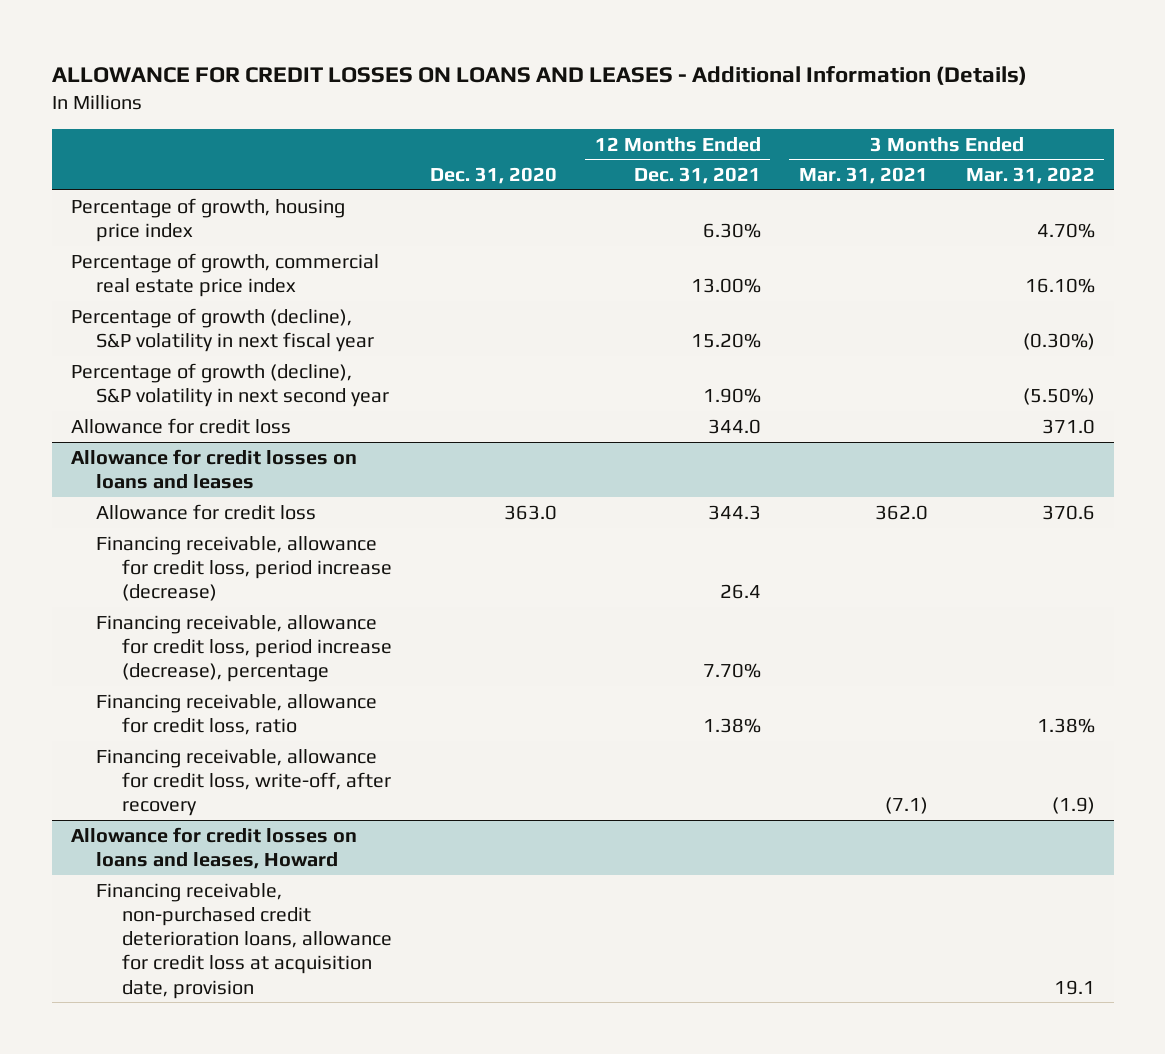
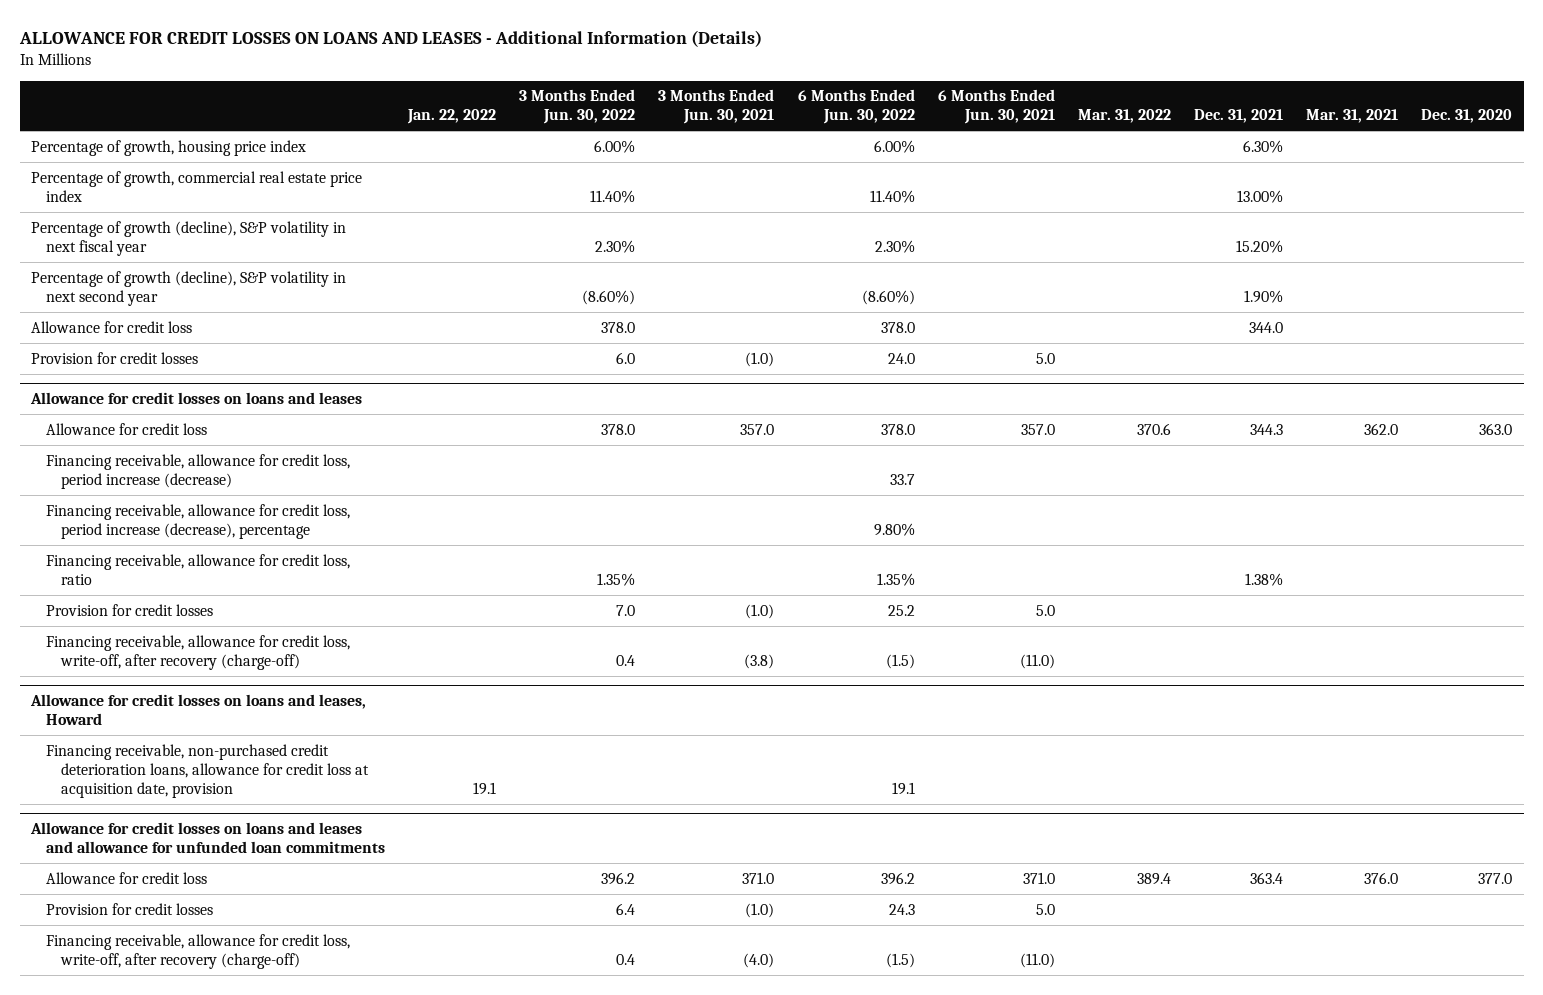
- | Dec. 31, 2020 | 12 Months Ended Dec. 31, 2021 | 3 Months Ended Mar. 31, 2021 | 3 Months Ended Mar. 31, 2022
+ | Jan. 22, 2022 | 3 Months Ended Jun. 30, 2022 | 3 Months Ended Jun. 30, 2021 | 6 Months Ended Jun. 30, 2022 | 6 Months Ended Jun. 30, 2021 | Mar. 31, 2022 | Dec. 31, 2021 | Mar. 31, 2021 | Dec. 31, 2020
+ Provision for credit losses | | 6.0 | (1.0) | 24.0 | 5.0 | | | |
@ Allowance for credit losses on loans and leases
- Financing receivable, allowance for credit loss, write-off, after recovery | | | (7.1) | (1.9)
+ Provision for credit losses | | 7.0 | (1.0) | 25.2 | 5.0 | | | |
+ Financing receivable, allowance for credit loss, write-off, after recovery (charge-off) | | 0.4 | (3.8) | (1.5) | (11.0) | | | |
+ Allowance for credit losses on loans and leases and allowance for unfunded loan commitments
+ Allowance for credit loss | | 396.2 | 371.0 | 396.2 | 371.0 | 389.4 | 363.4 | 376.0 | 377.0
+ Provision for credit losses | | 6.4 | (1.0) | 24.3 | 5.0 | | | |
+ Financing receivable, allowance for credit loss, write-off, after recovery (charge-off) | | 0.4 | (4.0) | (1.5) | (11.0) | | | |

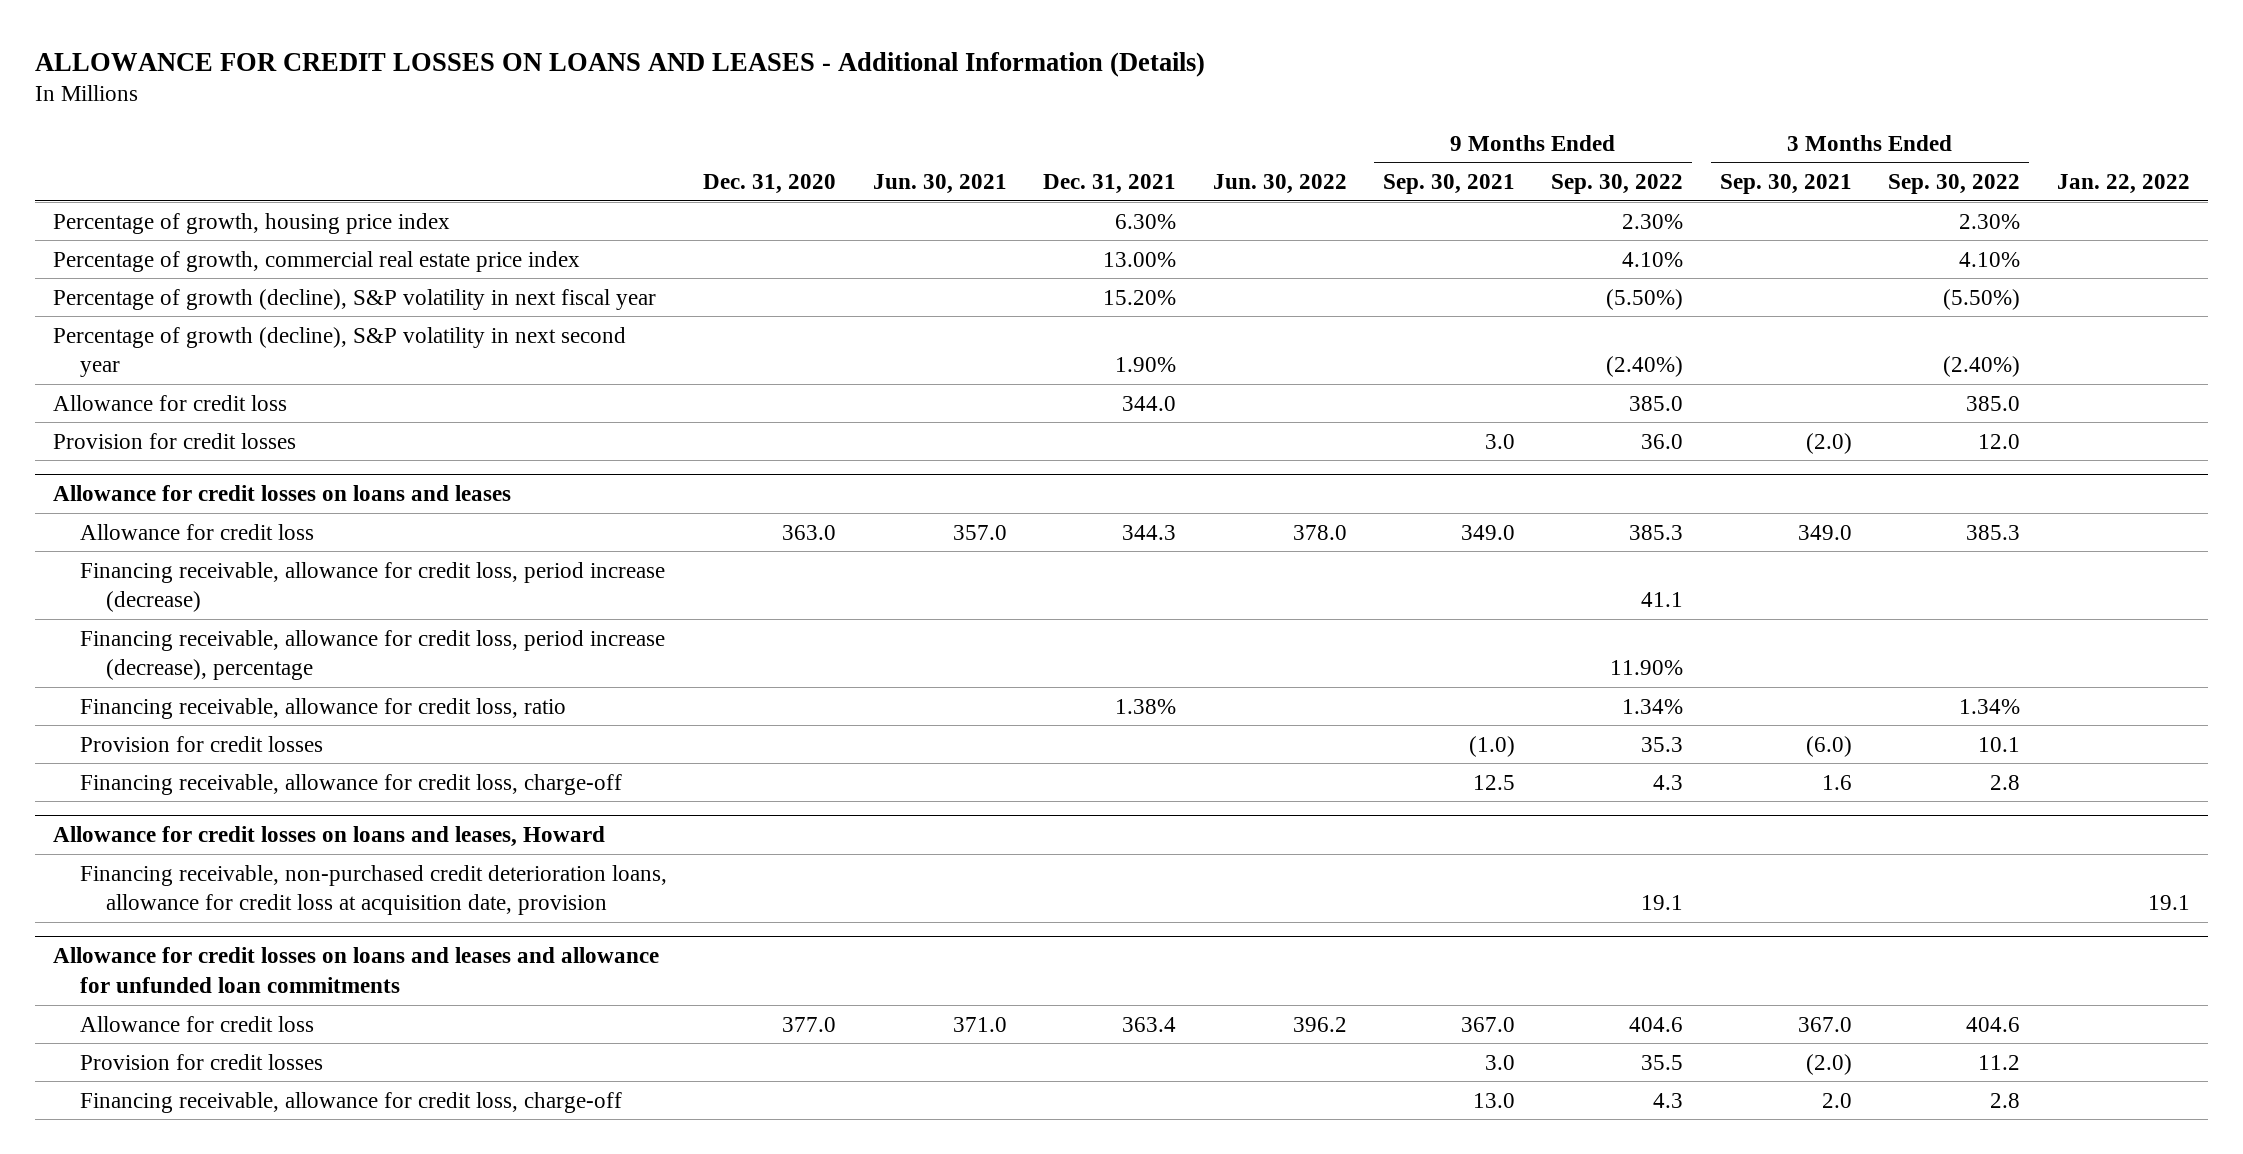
- | Jan. 22, 2022 | 3 Months Ended Jun. 30, 2022 | 3 Months Ended Jun. 30, 2021 | 6 Months Ended Jun. 30, 2022 | 6 Months Ended Jun. 30, 2021 | Mar. 31, 2022 | Dec. 31, 2021 | Mar. 31, 2021 | Dec. 31, 2020
+ | Dec. 31, 2020 | Jun. 30, 2021 | Dec. 31, 2021 | Jun. 30, 2022 | 9 Months Ended Sep. 30, 2021 | 9 Months Ended Sep. 30, 2022 | 3 Months Ended Sep. 30, 2021 | 3 Months Ended Sep. 30, 2022 | Jan. 22, 2022
@ Allowance for credit losses on loans and leases
- Financing receivable, allowance for credit loss, write-off, after recovery (charge-off) | | 0.4 | (3.8) | (1.5) | (11.0) | | | |
+ Financing receivable, allowance for credit loss, charge-off | | | | | 12.5 | 4.3 | 1.6 | 2.8 |
@ Allowance for credit losses on loans and leases and allowance for unfunded loan commitments
- Financing receivable, allowance for credit loss, write-off, after recovery (charge-off) | | 0.4 | (4.0) | (1.5) | (11.0) | | | |
+ Financing receivable, allowance for credit loss, charge-off | | | | | 13.0 | 4.3 | 2.0 | 2.8 |

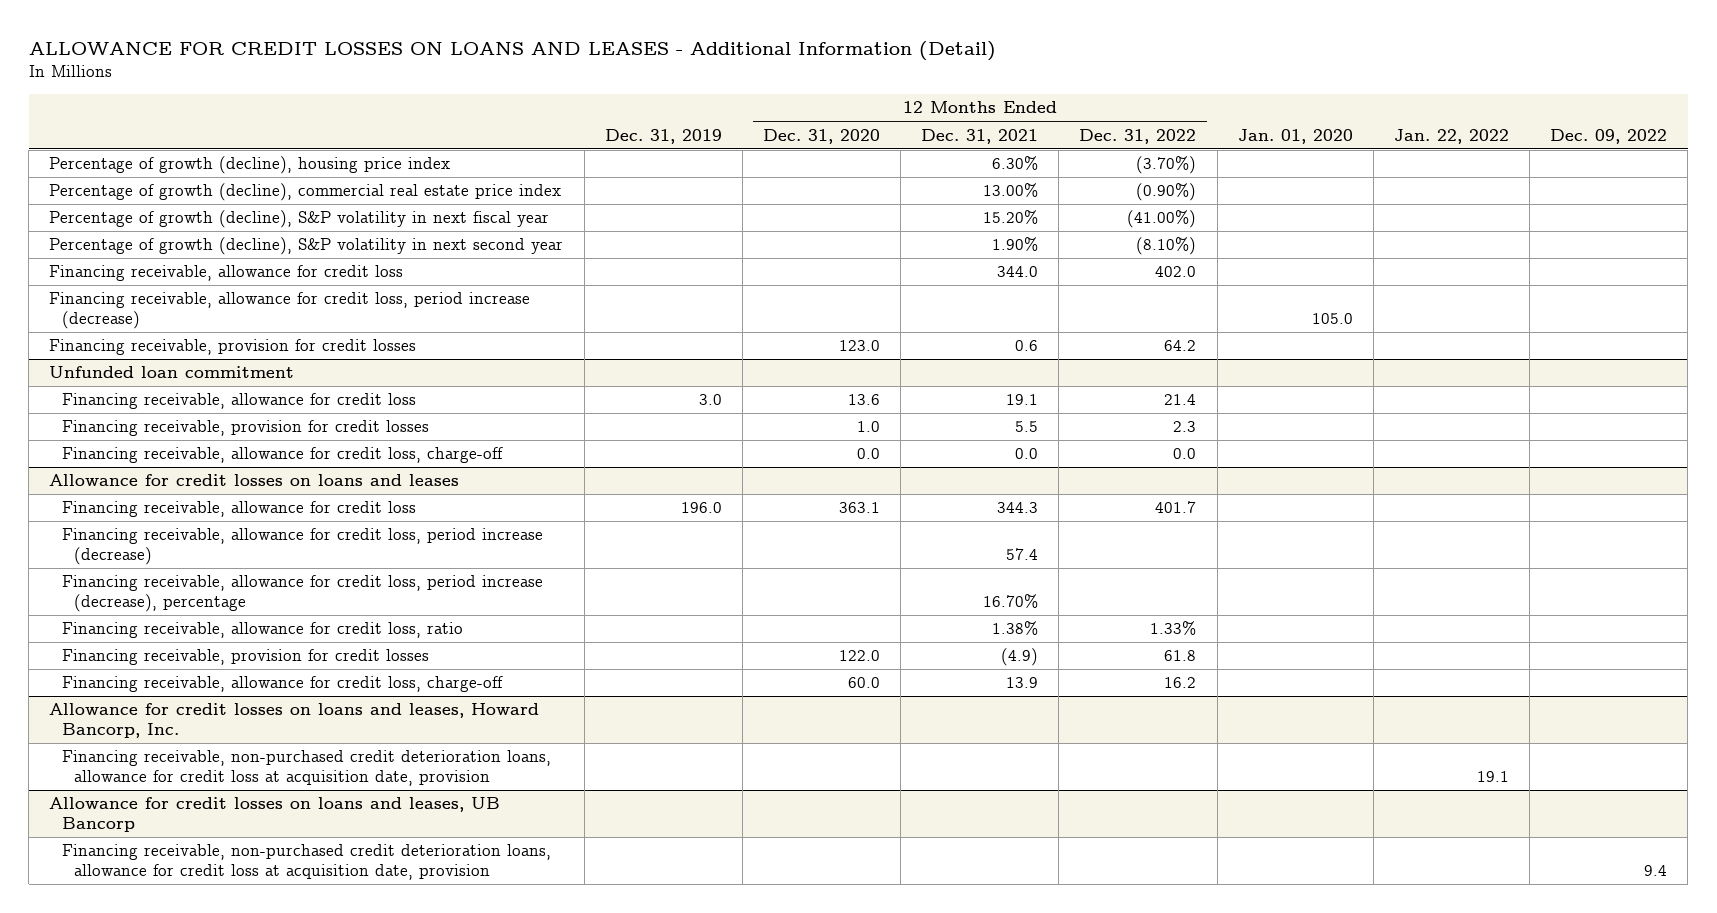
- ALLOWANCE FOR CREDIT LOSSES ON LOANS AND LEASES - Additional Information (Details)
+ ALLOWANCE FOR CREDIT LOSSES ON LOANS AND LEASES - Additional Information (Detail)
- | Dec. 31, 2020 | Jun. 30, 2021 | Dec. 31, 2021 | Jun. 30, 2022 | 9 Months Ended Sep. 30, 2021 | 9 Months Ended Sep. 30, 2022 | 3 Months Ended Sep. 30, 2021 | 3 Months Ended Sep. 30, 2022 | Jan. 22, 2022
+ | Dec. 31, 2019 | 12 Months Ended Dec. 31, 2020 | 12 Months Ended Dec. 31, 2021 | 12 Months Ended Dec. 31, 2022 | Jan. 01, 2020 | Jan. 22, 2022 | Dec. 09, 2022
- Percentage of growth, housing price index | | | 6.30% | | | 2.30% | | 2.30% |
- Percentage of growth, commercial real estate price index | | | 13.00% | | | 4.10% | | 4.10% |
+ Percentage of growth (decline), housing price index | | | 6.30% | (3.70%) | | |
+ Percentage of growth (decline), commercial real estate price index | | | 13.00% | (0.90%) | | |
- Allowance for credit loss | | | 344.0 | | | 385.0 | | 385.0 |
- Provision for credit losses | | | | | 3.0 | 36.0 | (2.0) | 12.0 |
+ Financing receivable, allowance for credit loss | | | 344.0 | 402.0 | | |
+ Financing receivable, allowance for credit loss, period increase (decrease) | | | | | 105.0 | |
+ Financing receivable, provision for credit losses | | 123.0 | 0.6 | 64.2 | | |
+ Unfunded loan commitment
+ Financing receivable, allowance for credit loss | 3.0 | 13.6 | 19.1 | 21.4 | | |
+ Financing receivable, provision for credit losses | | 1.0 | 5.5 | 2.3 | | |
+ Financing receivable, allowance for credit loss, charge-off | | 0.0 | 0.0 | 0.0 | | |
@ Allowance for credit losses on loans and leases
- Allowance for credit loss | 363.0 | 357.0 | 344.3 | 378.0 | 349.0 | 385.3 | 349.0 | 385.3 |
+ Financing receivable, allowance for credit loss | 196.0 | 363.1 | 344.3 | 401.7 | | |
- Provision for credit losses | | | | | (1.0) | 35.3 | (6.0) | 10.1 |
+ Financing receivable, provision for credit losses | | 122.0 | (4.9) | 61.8 | | |
- Allowance for credit losses on loans and leases, Howard
+ Allowance for credit losses on loans and leases, Howard Bancorp, Inc.
- Allowance for credit losses on loans and leases and allowance for unfunded loan commitments
- Allowance for credit loss | 377.0 | 371.0 | 363.4 | 396.2 | 367.0 | 404.6 | 367.0 | 404.6 |
- Provision for credit losses | | | | | 3.0 | 35.5 | (2.0) | 11.2 |
- Financing receivable, allowance for credit loss, charge-off | | | | | 13.0 | 4.3 | 2.0 | 2.8 |
+ Allowance for credit losses on loans and leases, UB Bancorp
+ Financing receivable, non-purchased credit deterioration loans, allowance for credit loss at acquisition date, provision | | | | | | | 9.4

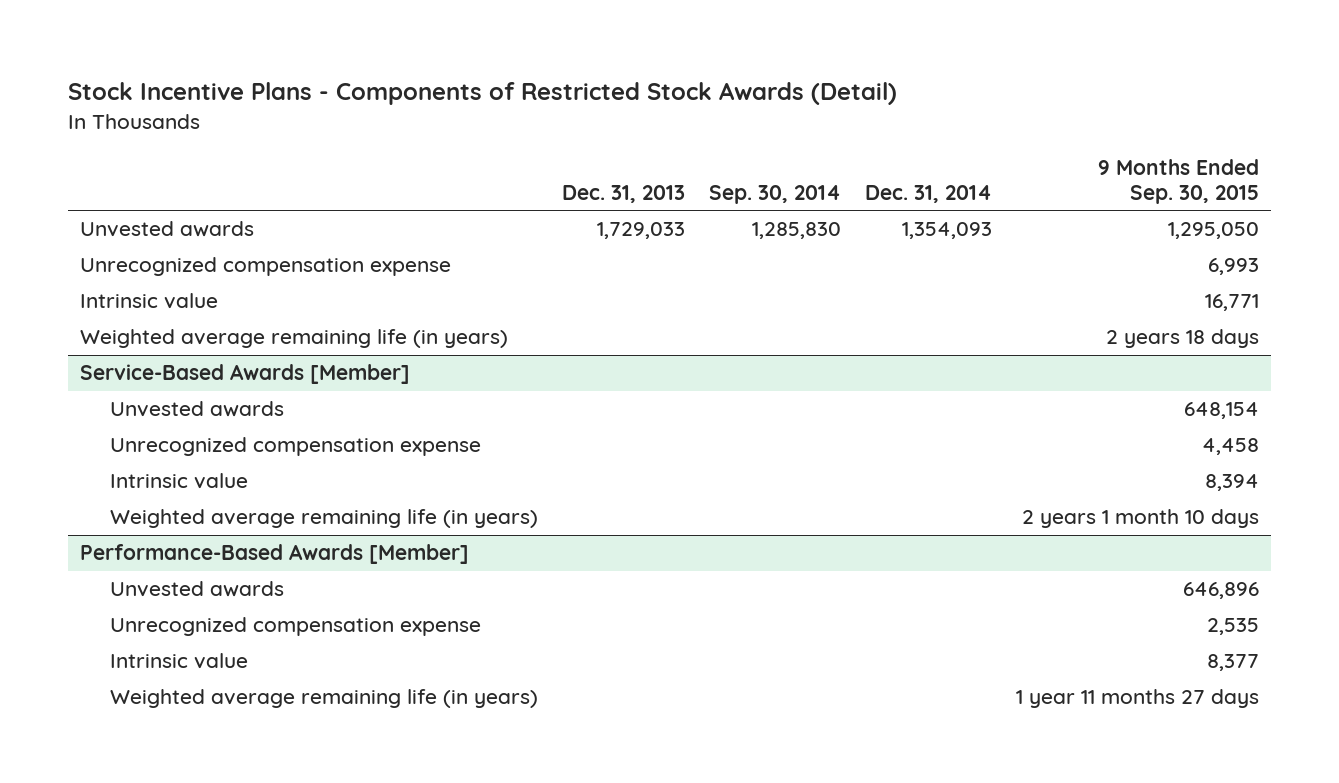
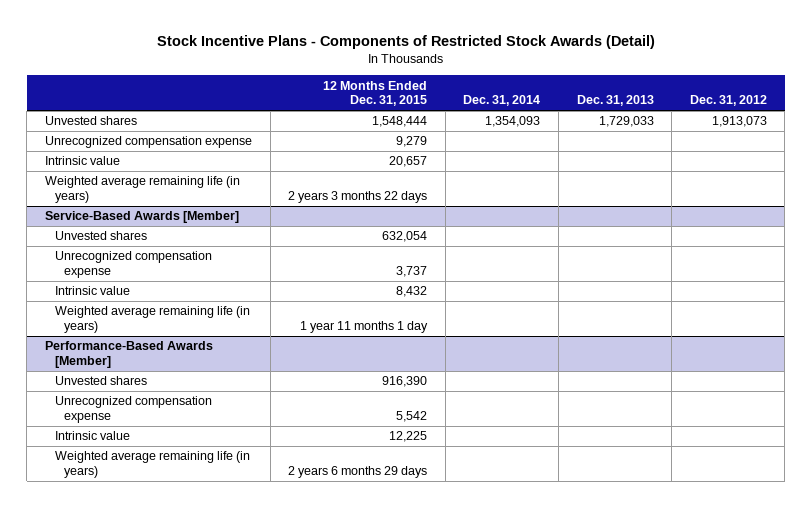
- | Dec. 31, 2013 | Sep. 30, 2014 | Dec. 31, 2014 | 9 Months Ended Sep. 30, 2015
+ | 12 Months Ended Dec. 31, 2015 | Dec. 31, 2014 | Dec. 31, 2013 | Dec. 31, 2012
- Unvested awards | 1,729,033 | 1,285,830 | 1,354,093 | 1,295,050
+ Unvested shares | 1,548,444 | 1,354,093 | 1,729,033 | 1,913,073
@ Service-Based Awards [Member]
- Unvested awards | | | | 648,154
+ Unvested shares | 632,054 | | |
@ Performance-Based Awards [Member]
- Unvested awards | | | | 646,896
+ Unvested shares | 916,390 | | |

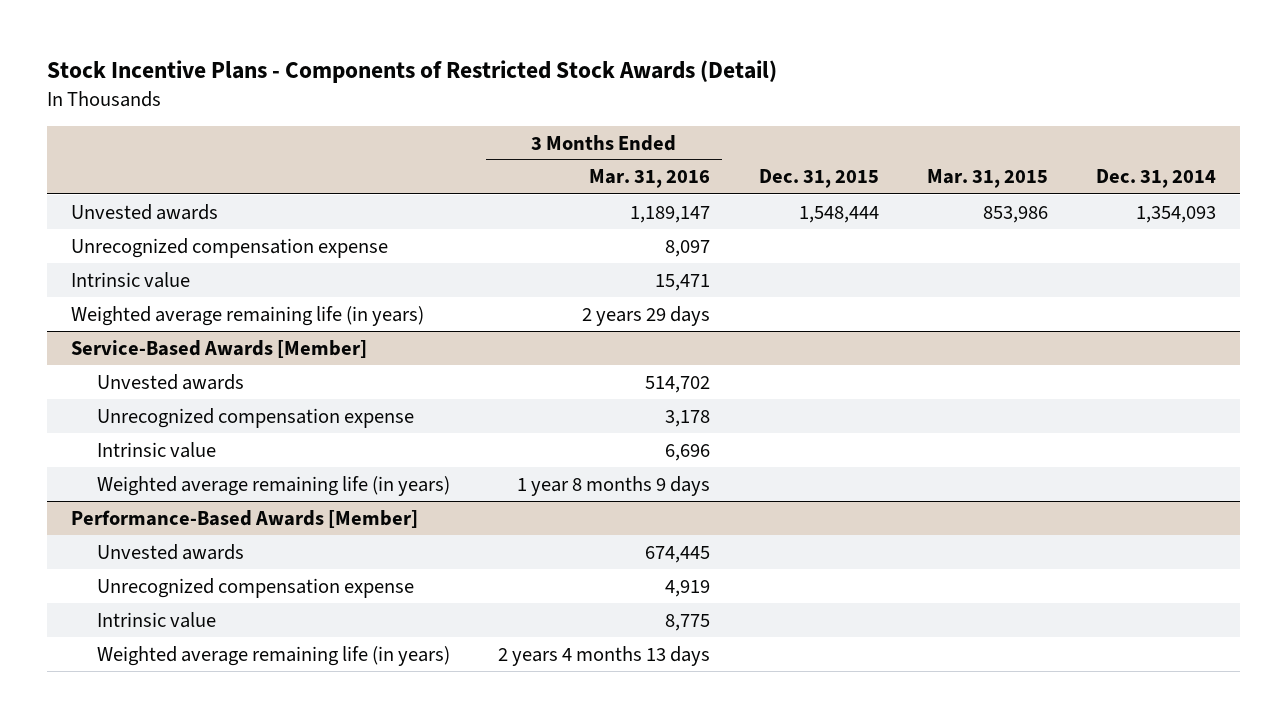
- | 12 Months Ended Dec. 31, 2015 | Dec. 31, 2014 | Dec. 31, 2013 | Dec. 31, 2012
+ | 3 Months Ended Mar. 31, 2016 | Dec. 31, 2015 | Mar. 31, 2015 | Dec. 31, 2014
- Unvested shares | 1,548,444 | 1,354,093 | 1,729,033 | 1,913,073
+ Unvested awards | 1,189,147 | 1,548,444 | 853,986 | 1,354,093
@ Service-Based Awards [Member]
- Unvested shares | 632,054 | | |
+ Unvested awards | 514,702 | | |
@ Performance-Based Awards [Member]
- Unvested shares | 916,390 | | |
+ Unvested awards | 674,445 | | |

